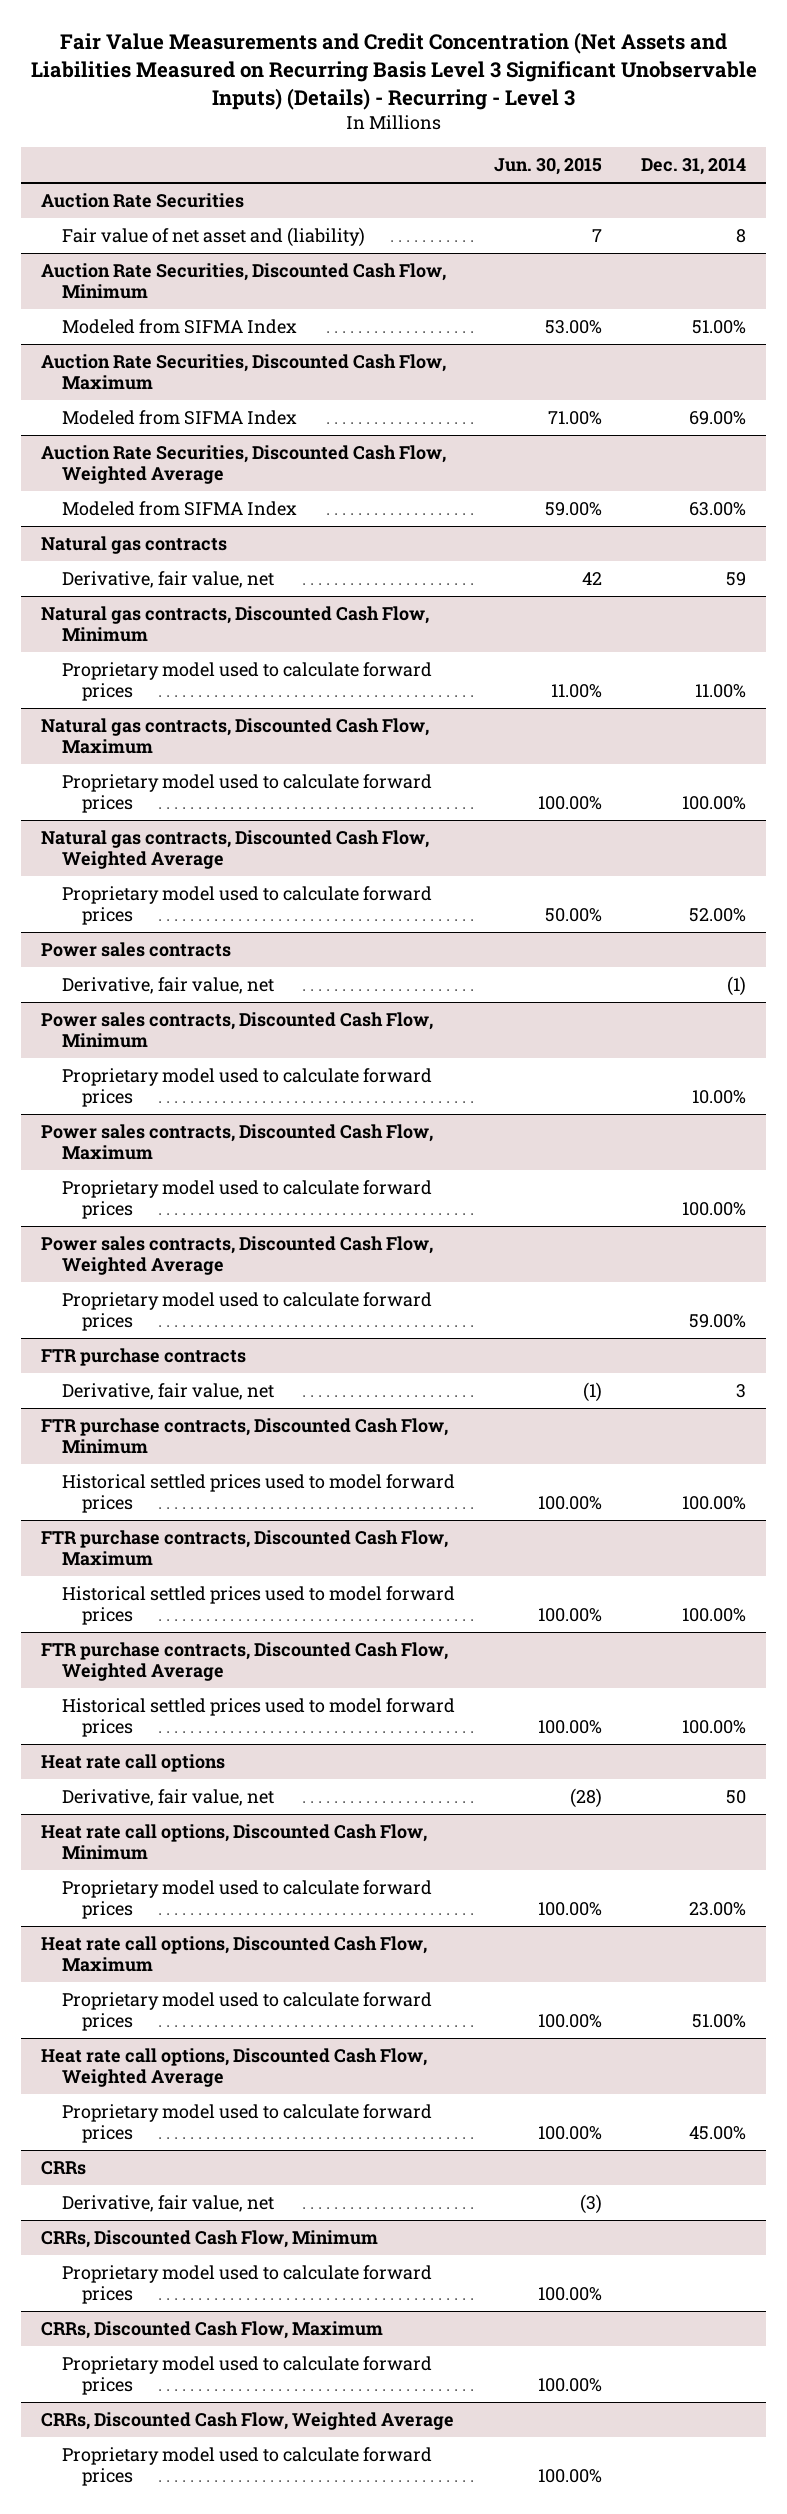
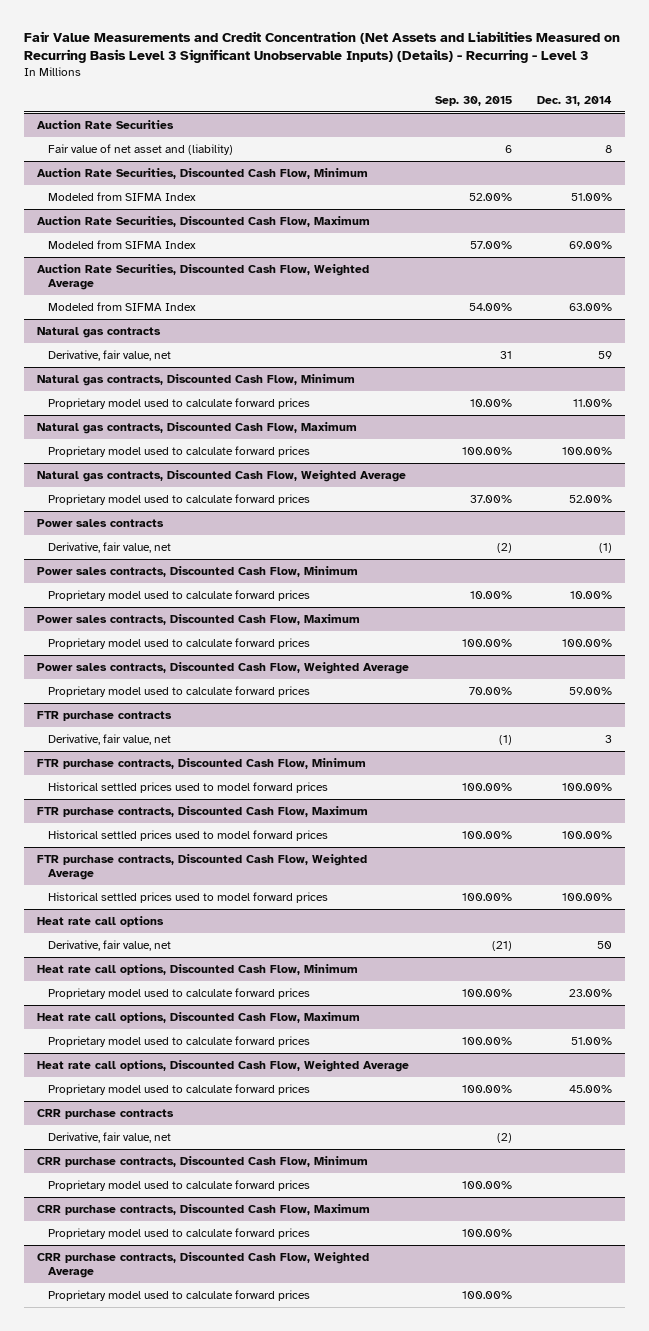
- | Jun. 30, 2015 | Dec. 31, 2014
+ | Sep. 30, 2015 | Dec. 31, 2014
- CRRs
+ CRR purchase contracts
- CRRs, Discounted Cash Flow, Minimum
+ CRR purchase contracts, Discounted Cash Flow, Minimum
- CRRs, Discounted Cash Flow, Maximum
+ CRR purchase contracts, Discounted Cash Flow, Maximum
- CRRs, Discounted Cash Flow, Weighted Average
+ CRR purchase contracts, Discounted Cash Flow, Weighted Average

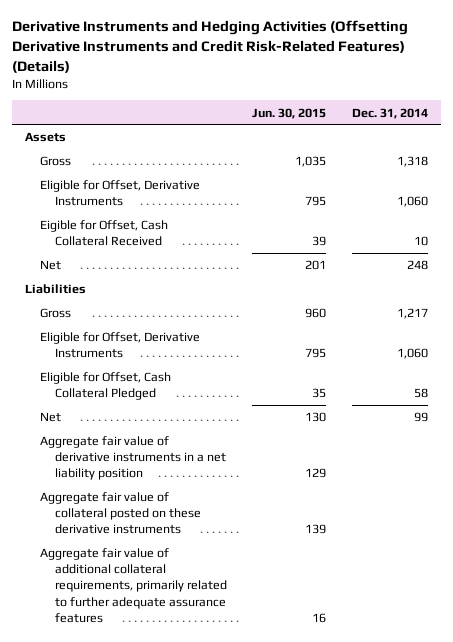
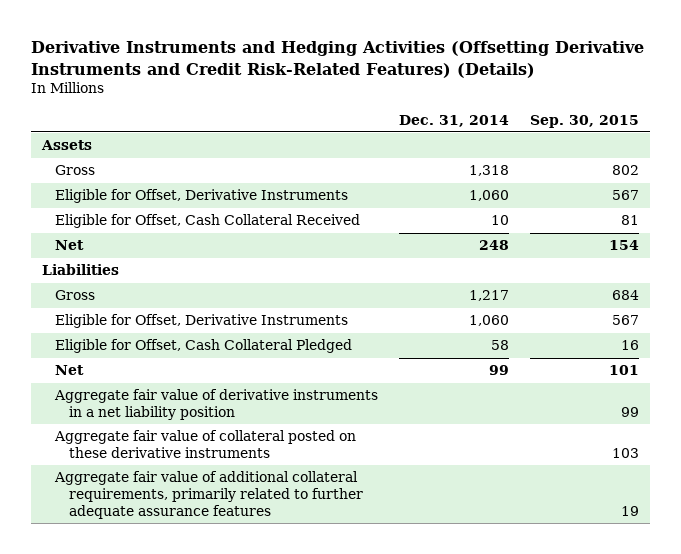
- | Jun. 30, 2015 | Dec. 31, 2014
+ | Dec. 31, 2014 | Sep. 30, 2015
- Eigible for Offset, Cash Collateral Received | 39 | 10
+ Eligible for Offset, Cash Collateral Received | 10 | 81

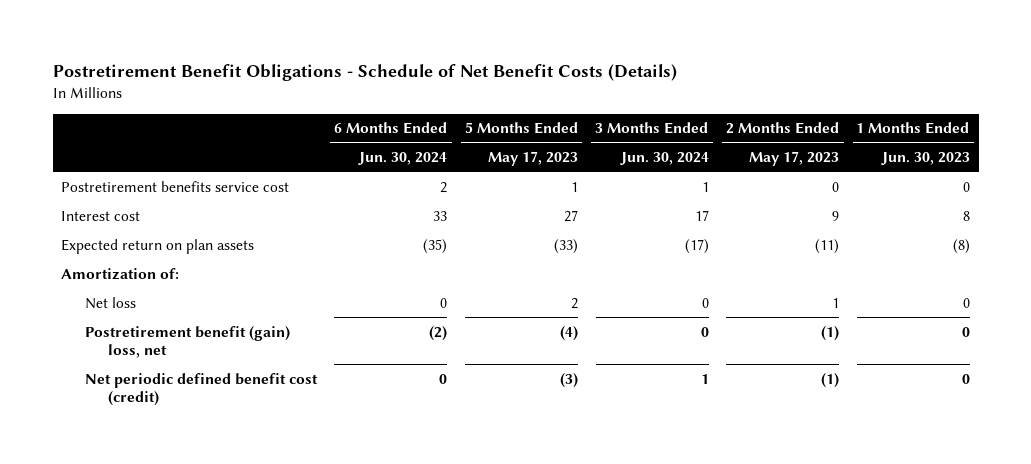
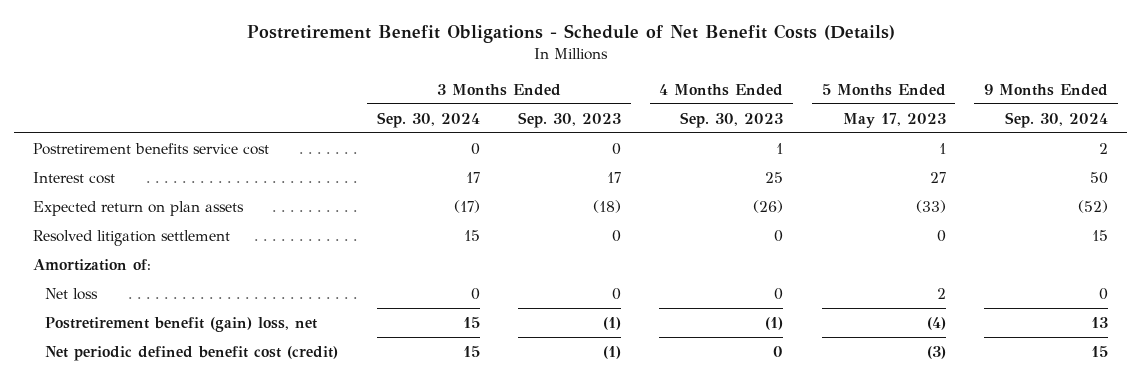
- | 6 Months Ended Jun. 30, 2024 | 5 Months Ended May 17, 2023 | 3 Months Ended Jun. 30, 2024 | 2 Months Ended May 17, 2023 | 1 Months Ended Jun. 30, 2023
+ | 3 Months Ended Sep. 30, 2024 | 3 Months Ended Sep. 30, 2023 | 4 Months Ended Sep. 30, 2023 | 5 Months Ended May 17, 2023 | 9 Months Ended Sep. 30, 2024
+ Resolved litigation settlement | 15 | 0 | 0 | 0 | 15

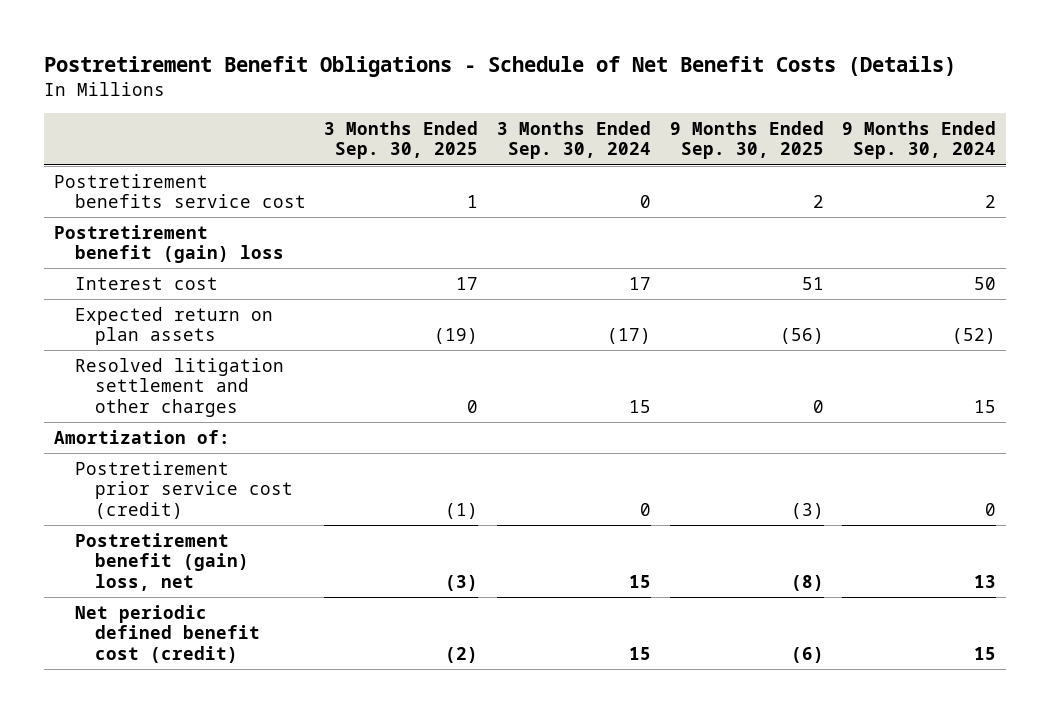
- | 3 Months Ended Sep. 30, 2024 | 3 Months Ended Sep. 30, 2023 | 4 Months Ended Sep. 30, 2023 | 5 Months Ended May 17, 2023 | 9 Months Ended Sep. 30, 2024
+ | 3 Months Ended Sep. 30, 2025 | 3 Months Ended Sep. 30, 2024 | 9 Months Ended Sep. 30, 2025 | 9 Months Ended Sep. 30, 2024
+ Postretirement benefit (gain) loss
- Resolved litigation settlement | 15 | 0 | 0 | 0 | 15
+ Resolved litigation settlement and other charges | 0 | 15 | 0 | 15
- Net loss | 0 | 0 | 0 | 2 | 0
+ Postretirement prior service cost (credit) | (1) | 0 | (3) | 0

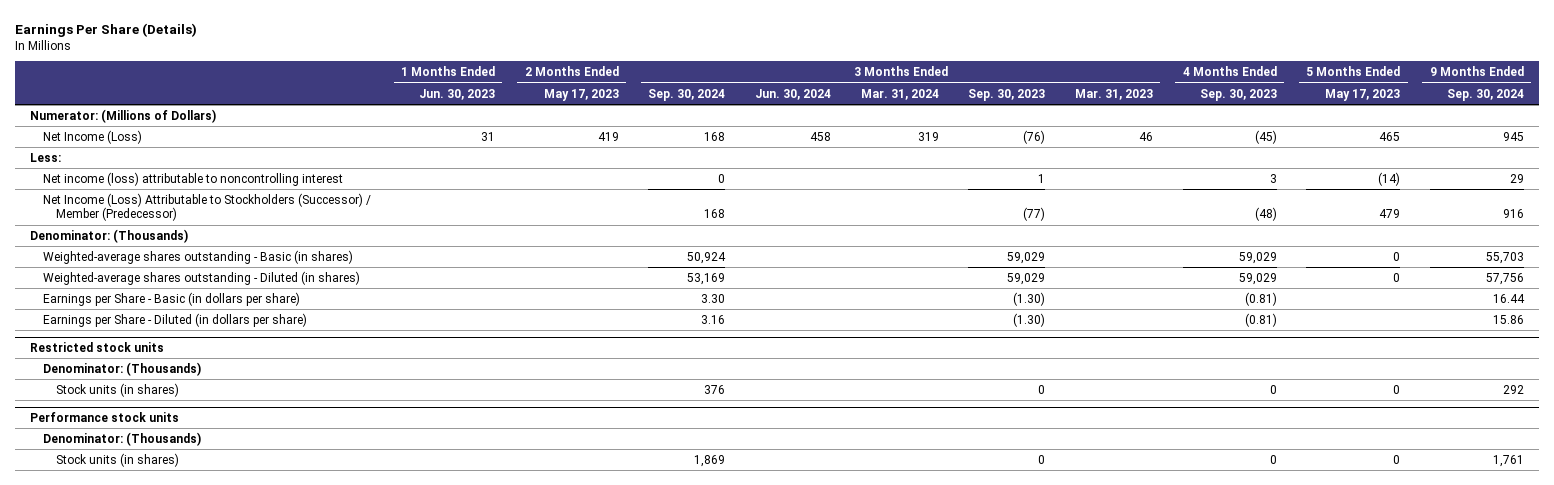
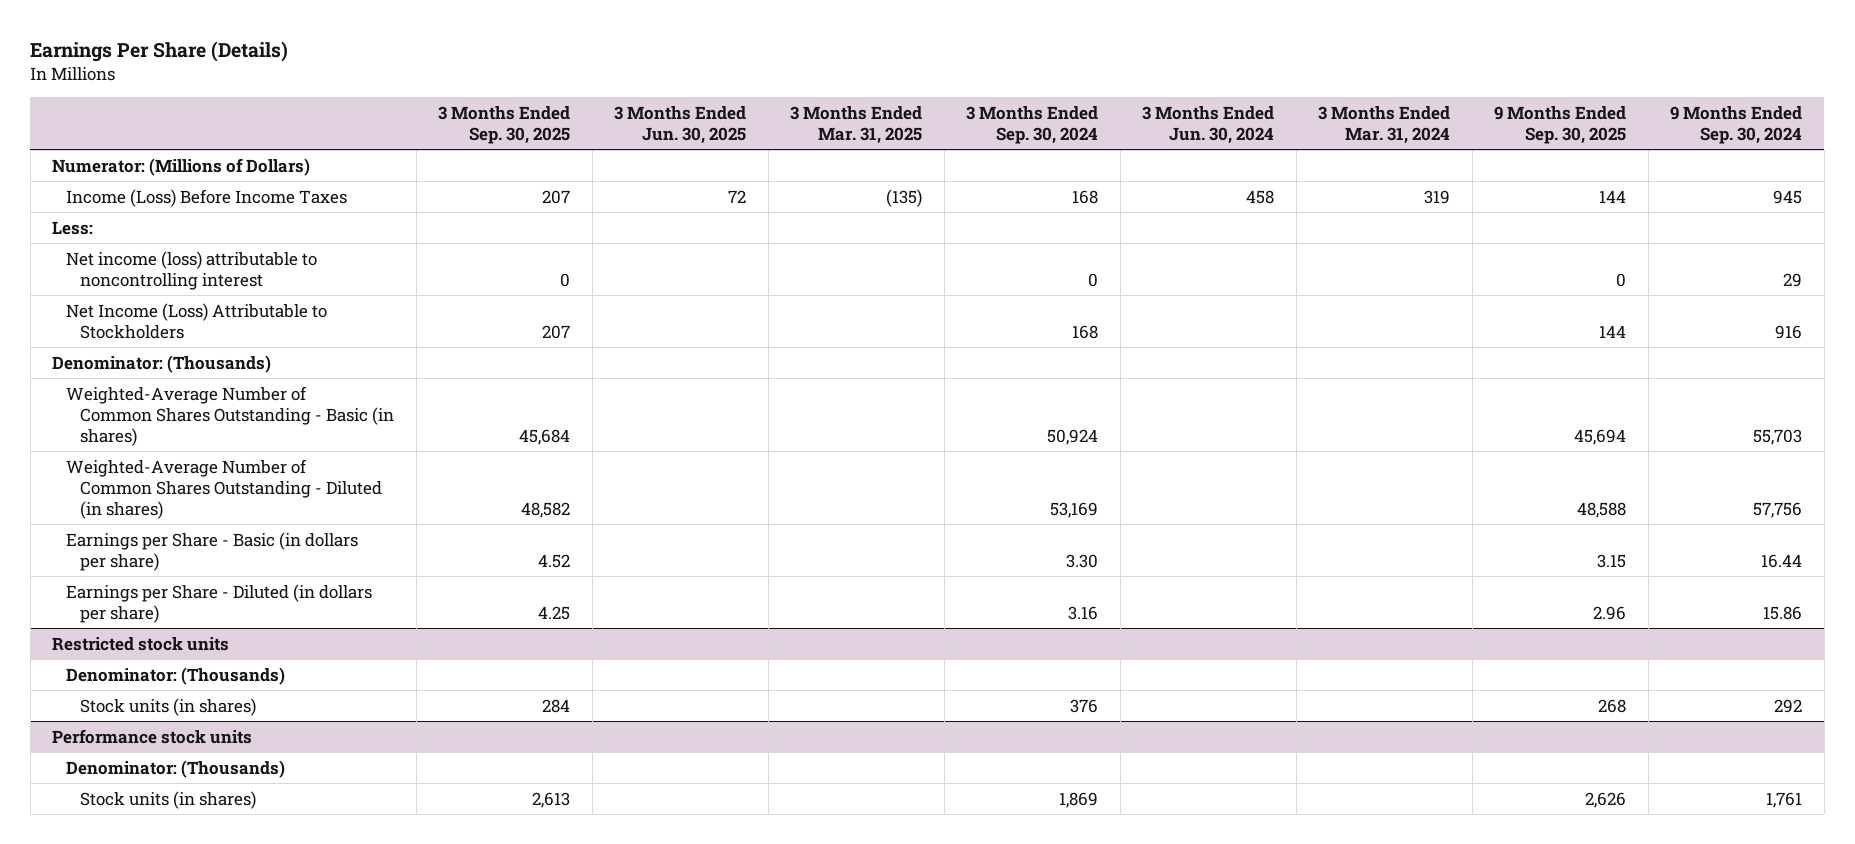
- | 1 Months Ended Jun. 30, 2023 | 2 Months Ended May 17, 2023 | 3 Months Ended Sep. 30, 2024 | 3 Months Ended Jun. 30, 2024 | 3 Months Ended Mar. 31, 2024 | 3 Months Ended Sep. 30, 2023 | 3 Months Ended Mar. 31, 2023 | 4 Months Ended Sep. 30, 2023 | 5 Months Ended May 17, 2023 | 9 Months Ended Sep. 30, 2024
+ | 3 Months Ended Sep. 30, 2025 | 3 Months Ended Jun. 30, 2025 | 3 Months Ended Mar. 31, 2025 | 3 Months Ended Sep. 30, 2024 | 3 Months Ended Jun. 30, 2024 | 3 Months Ended Mar. 31, 2024 | 9 Months Ended Sep. 30, 2025 | 9 Months Ended Sep. 30, 2024
- Net Income (Loss) | 31 | 419 | 168 | 458 | 319 | (76) | 46 | (45) | 465 | 945
+ Income (Loss) Before Income Taxes | 207 | 72 | (135) | 168 | 458 | 319 | 144 | 945
- Net Income (Loss) Attributable to Stockholders (Successor) / Member (Predecessor) | | | 168 | | | (77) | | (48) | 479 | 916
+ Net Income (Loss) Attributable to Stockholders | 207 | | | 168 | | | 144 | 916
- Weighted-average shares outstanding - Basic (in shares) | | | 50,924 | | | 59,029 | | 59,029 | 0 | 55,703
- Weighted-average shares outstanding - Diluted (in shares) | | | 53,169 | | | 59,029 | | 59,029 | 0 | 57,756
+ Weighted-Average Number of Common Shares Outstanding - Basic (in shares) | 45,684 | | | 50,924 | | | 45,694 | 55,703
+ Weighted-Average Number of Common Shares Outstanding - Diluted (in shares) | 48,582 | | | 53,169 | | | 48,588 | 57,756

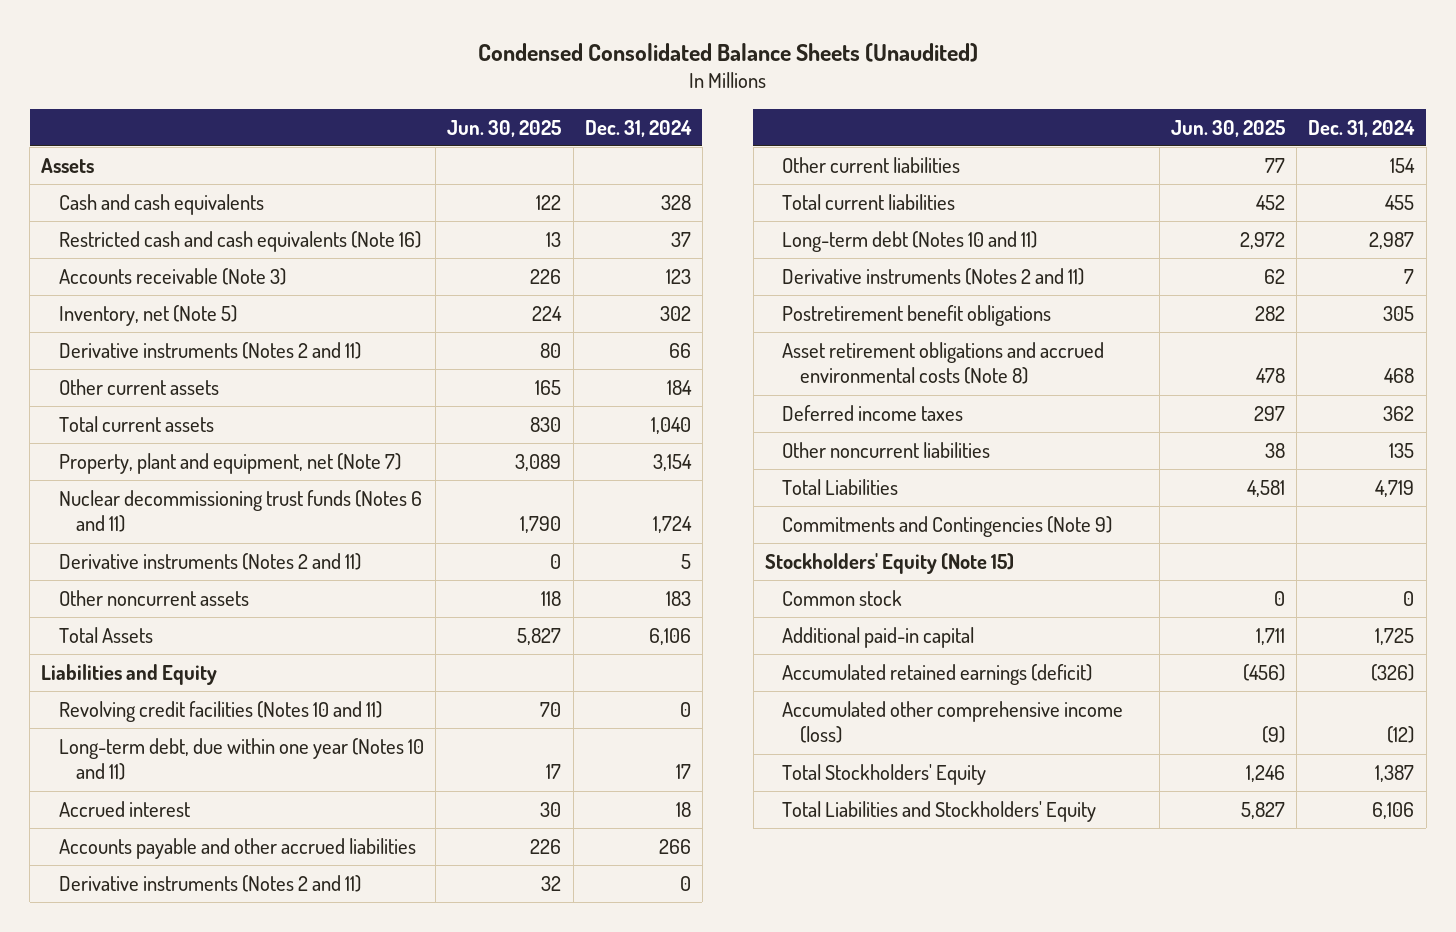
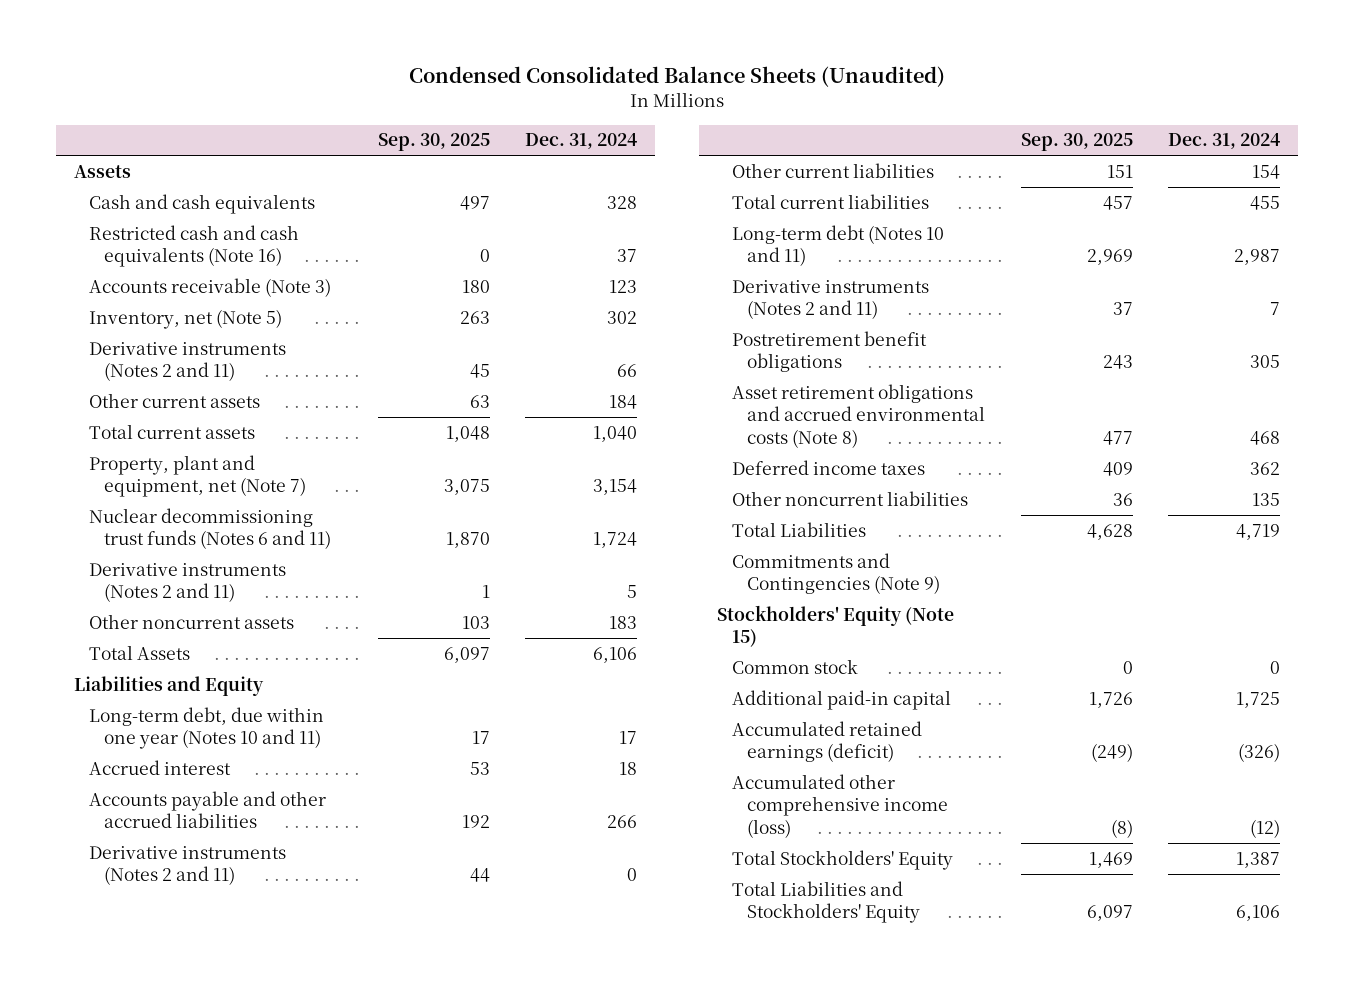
- | Jun. 30, 2025 | Dec. 31, 2024
+ | Sep. 30, 2025 | Dec. 31, 2024
- Revolving credit facilities (Notes 10 and 11) | 70 | 0

